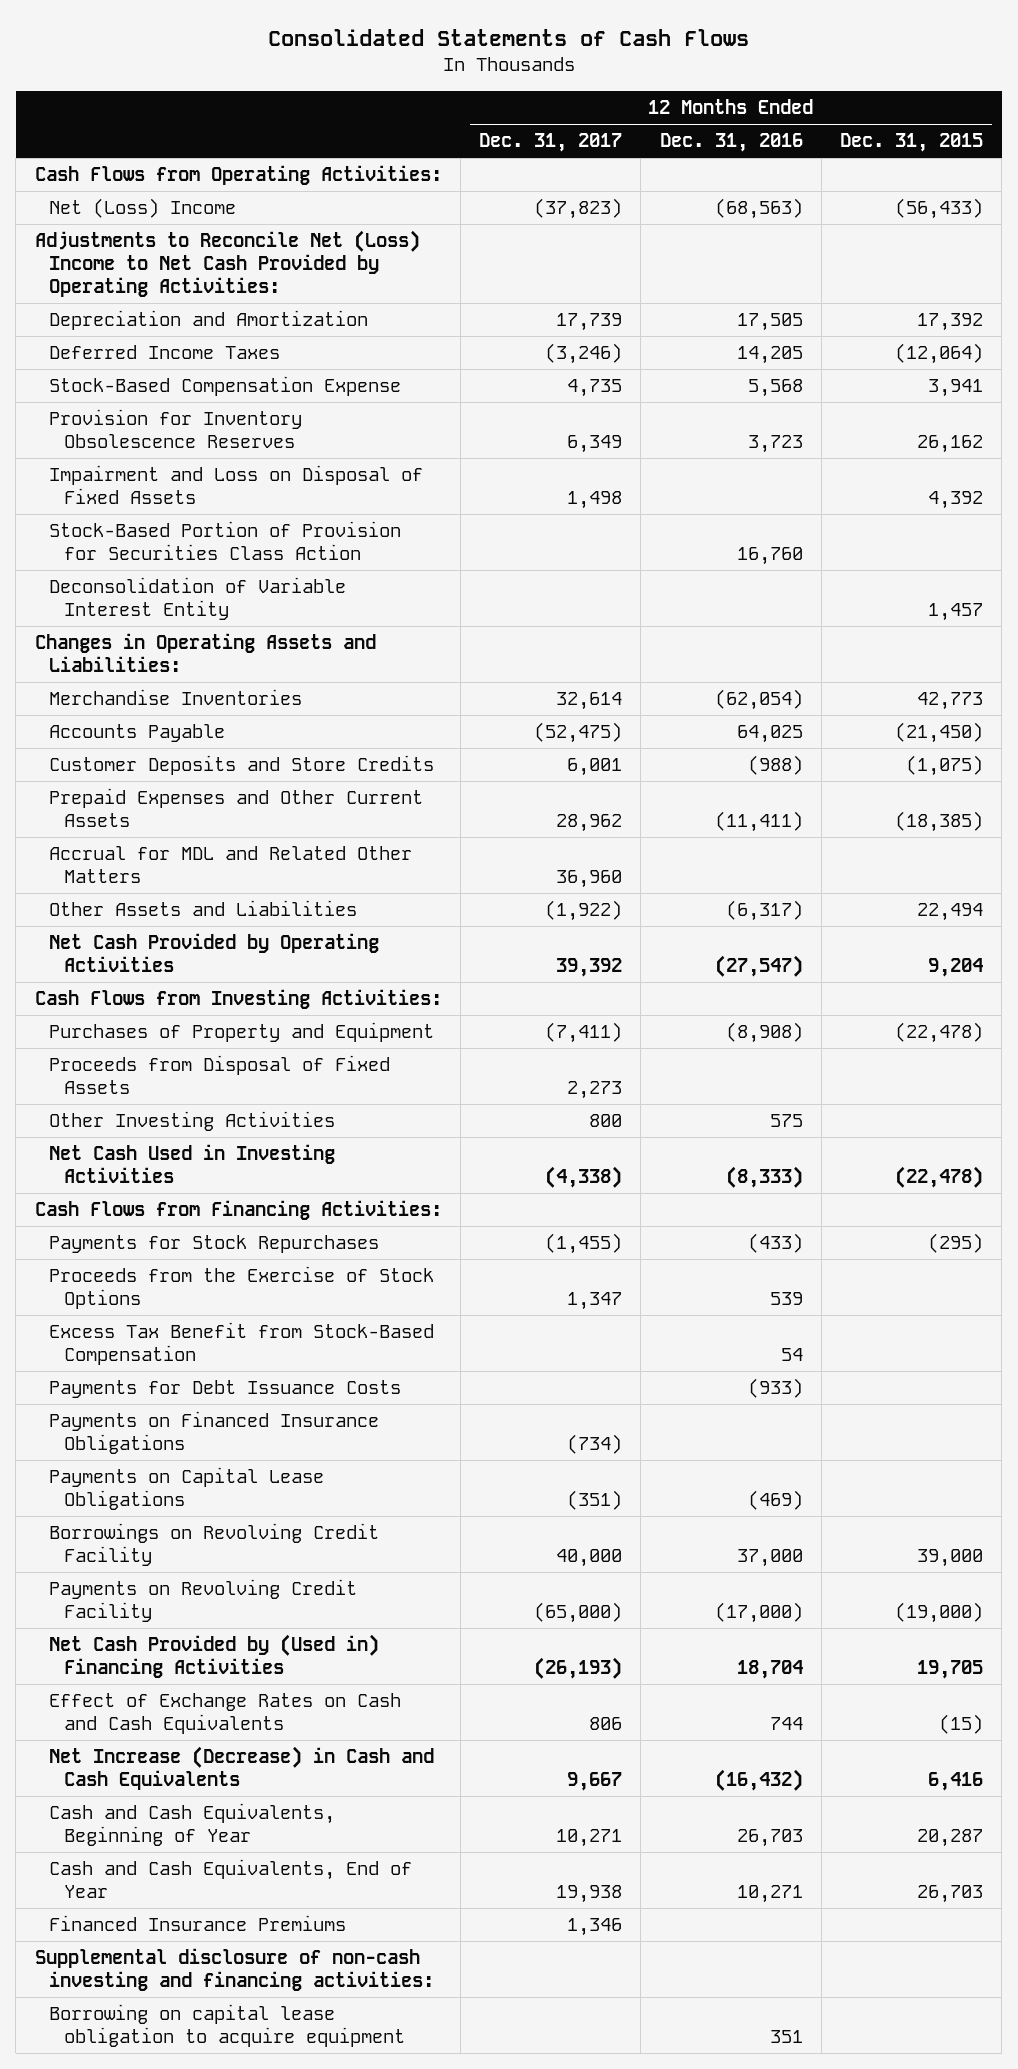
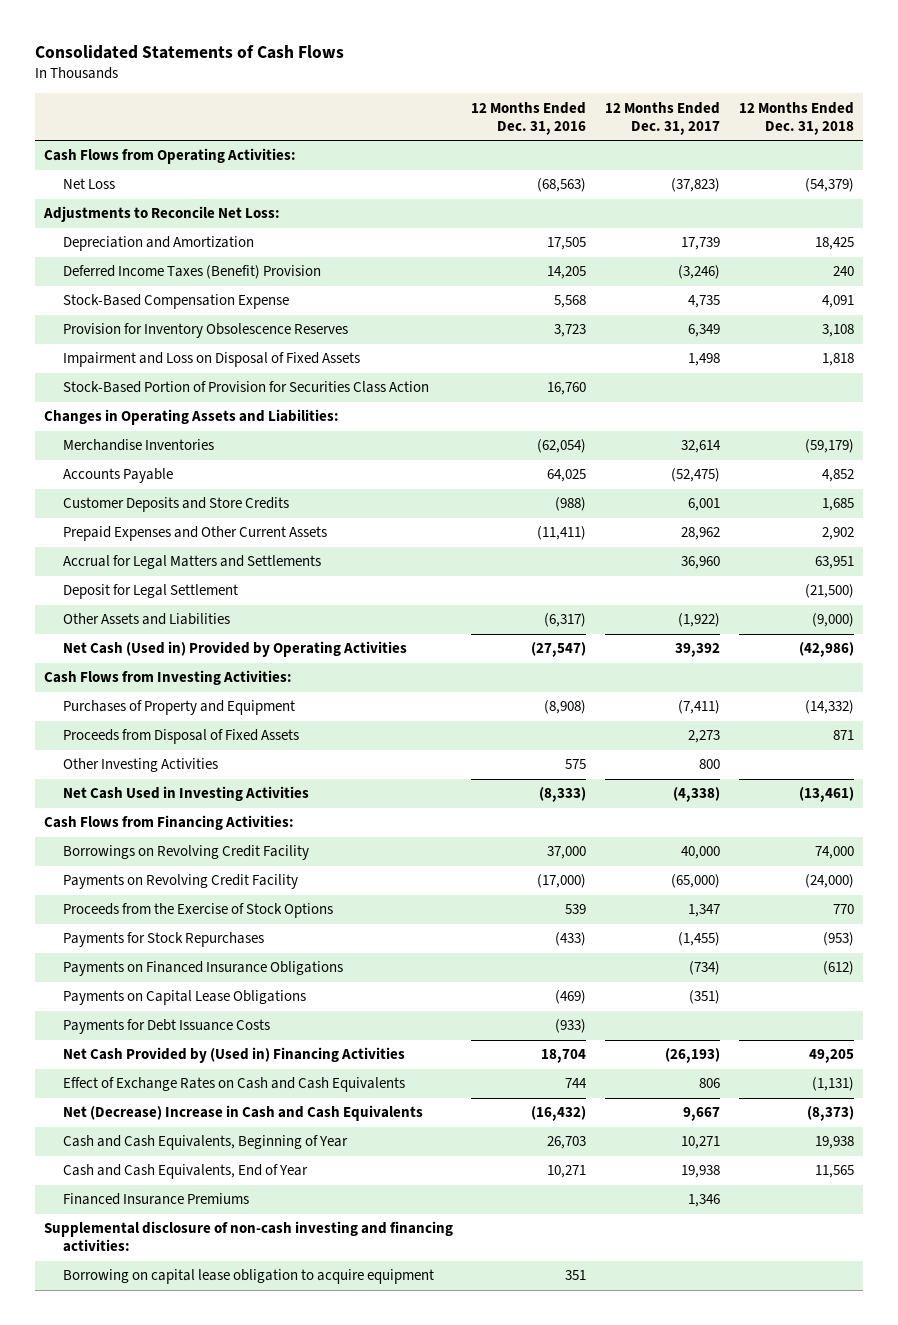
- | 12 Months Ended Dec. 31, 2017 | 12 Months Ended Dec. 31, 2016 | 12 Months Ended Dec. 31, 2015
+ | 12 Months Ended Dec. 31, 2016 | 12 Months Ended Dec. 31, 2017 | 12 Months Ended Dec. 31, 2018
- Net (Loss) Income | (37,823) | (68,563) | (56,433)
- Adjustments to Reconcile Net (Loss) Income to Net Cash Provided by Operating Activities:
+ Net Loss | (68,563) | (37,823) | (54,379)
+ Adjustments to Reconcile Net Loss:
- Deferred Income Taxes | (3,246) | 14,205 | (12,064)
+ Deferred Income Taxes (Benefit) Provision | 14,205 | (3,246) | 240
- Deconsolidation of Variable Interest Entity | | | 1,457
- Accrual for MDL and Related Other Matters | 36,960 | |
+ Accrual for Legal Matters and Settlements | | 36,960 | 63,951
+ Deposit for Legal Settlement | | | (21,500)
- Net Cash Provided by Operating Activities | 39,392 | (27,547) | 9,204
+ Net Cash (Used in) Provided by Operating Activities | (27,547) | 39,392 | (42,986)
moved up: Borrowings on Revolving Credit Facility | 37,000 | 40,000 | 74,000
moved up: Payments on Revolving Credit Facility | (17,000) | (65,000) | (24,000)
- Excess Tax Benefit from Stock-Based Compensation | | 54 |
moved down: Payments for Stock Repurchases | (433) | (1,455) | (953)
moved down: Payments for Debt Issuance Costs | (933) | |
- Net Increase (Decrease) in Cash and Cash Equivalents | 9,667 | (16,432) | 6,416
+ Net (Decrease) Increase in Cash and Cash Equivalents | (16,432) | 9,667 | (8,373)

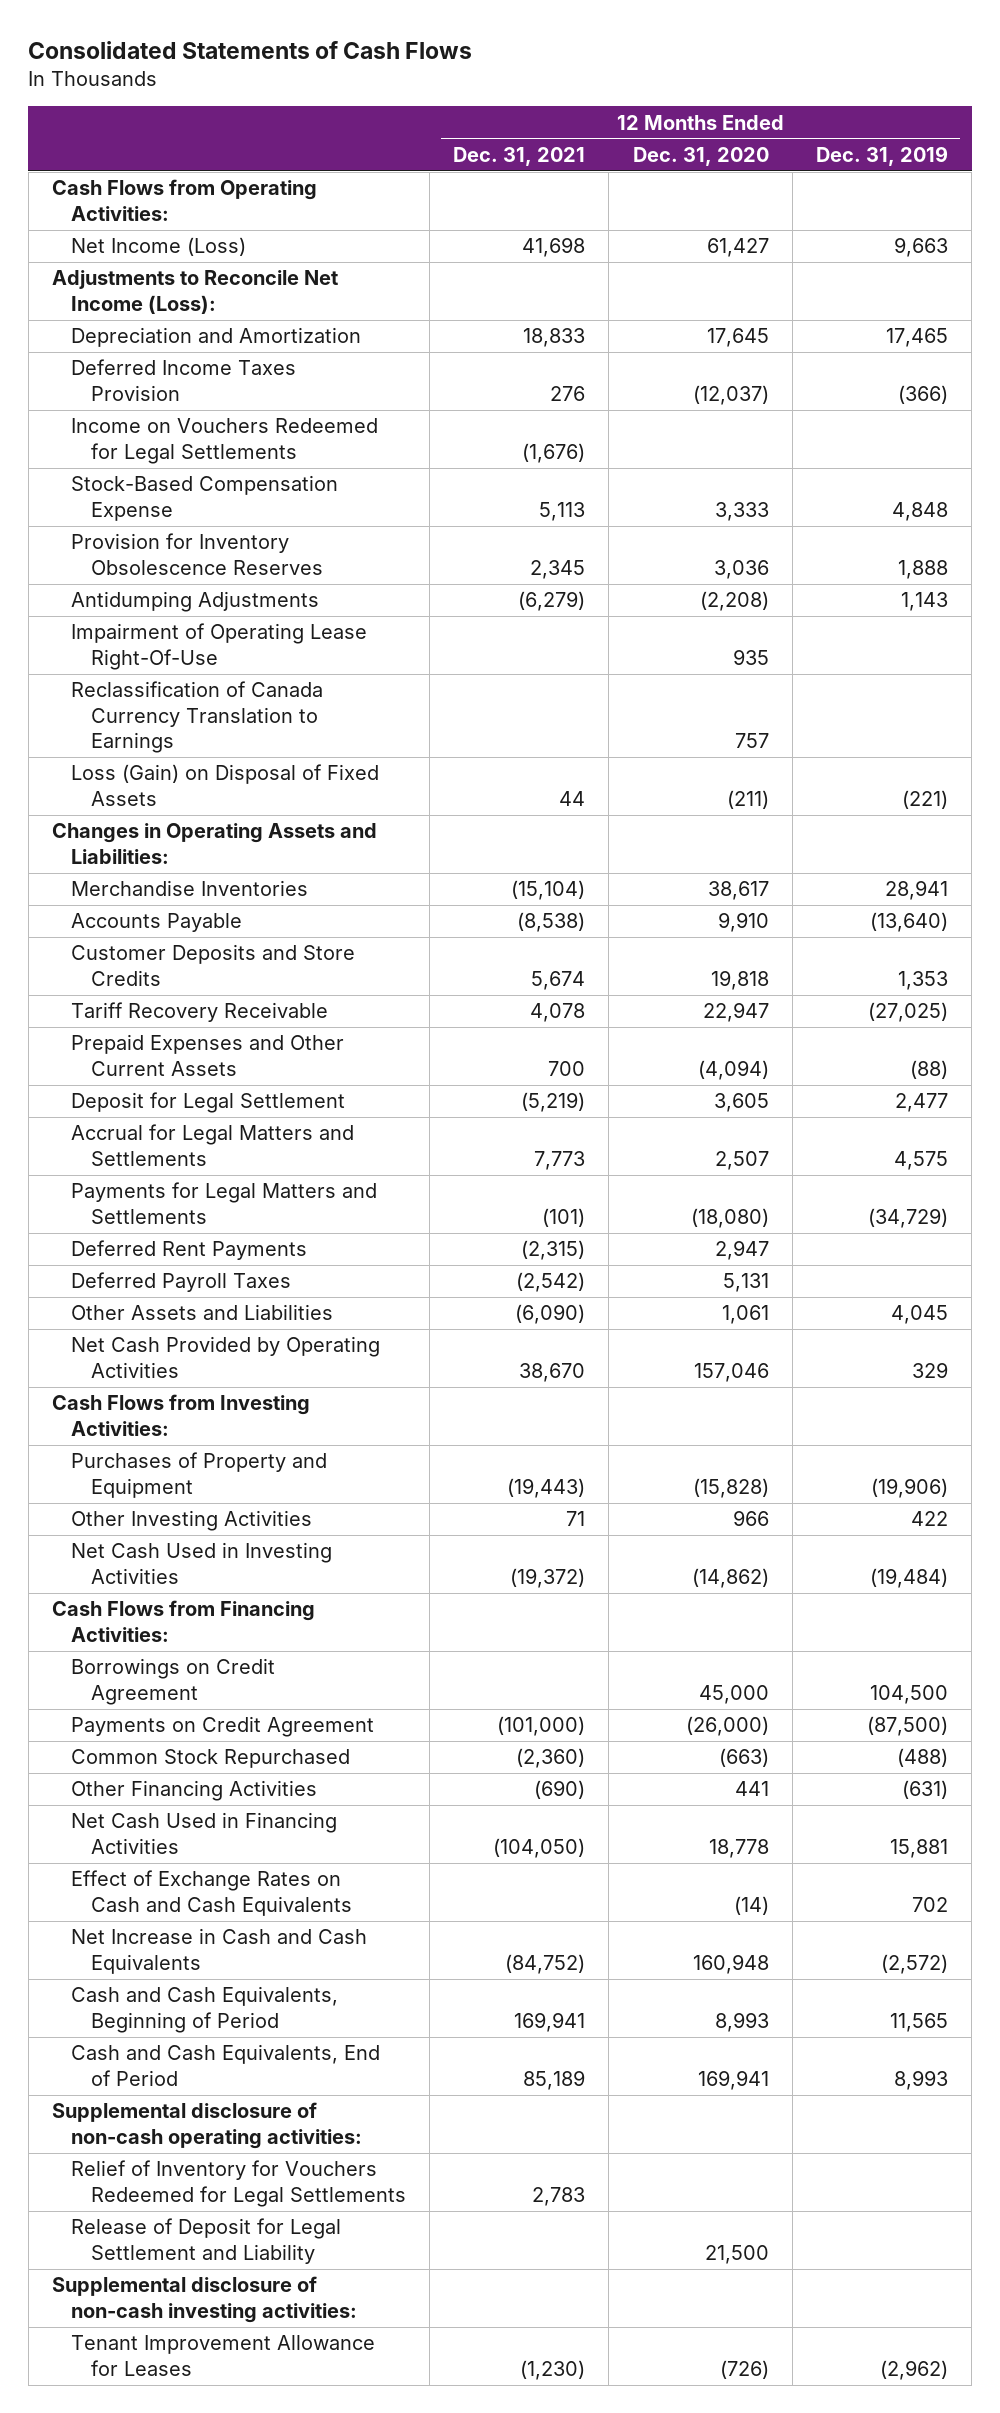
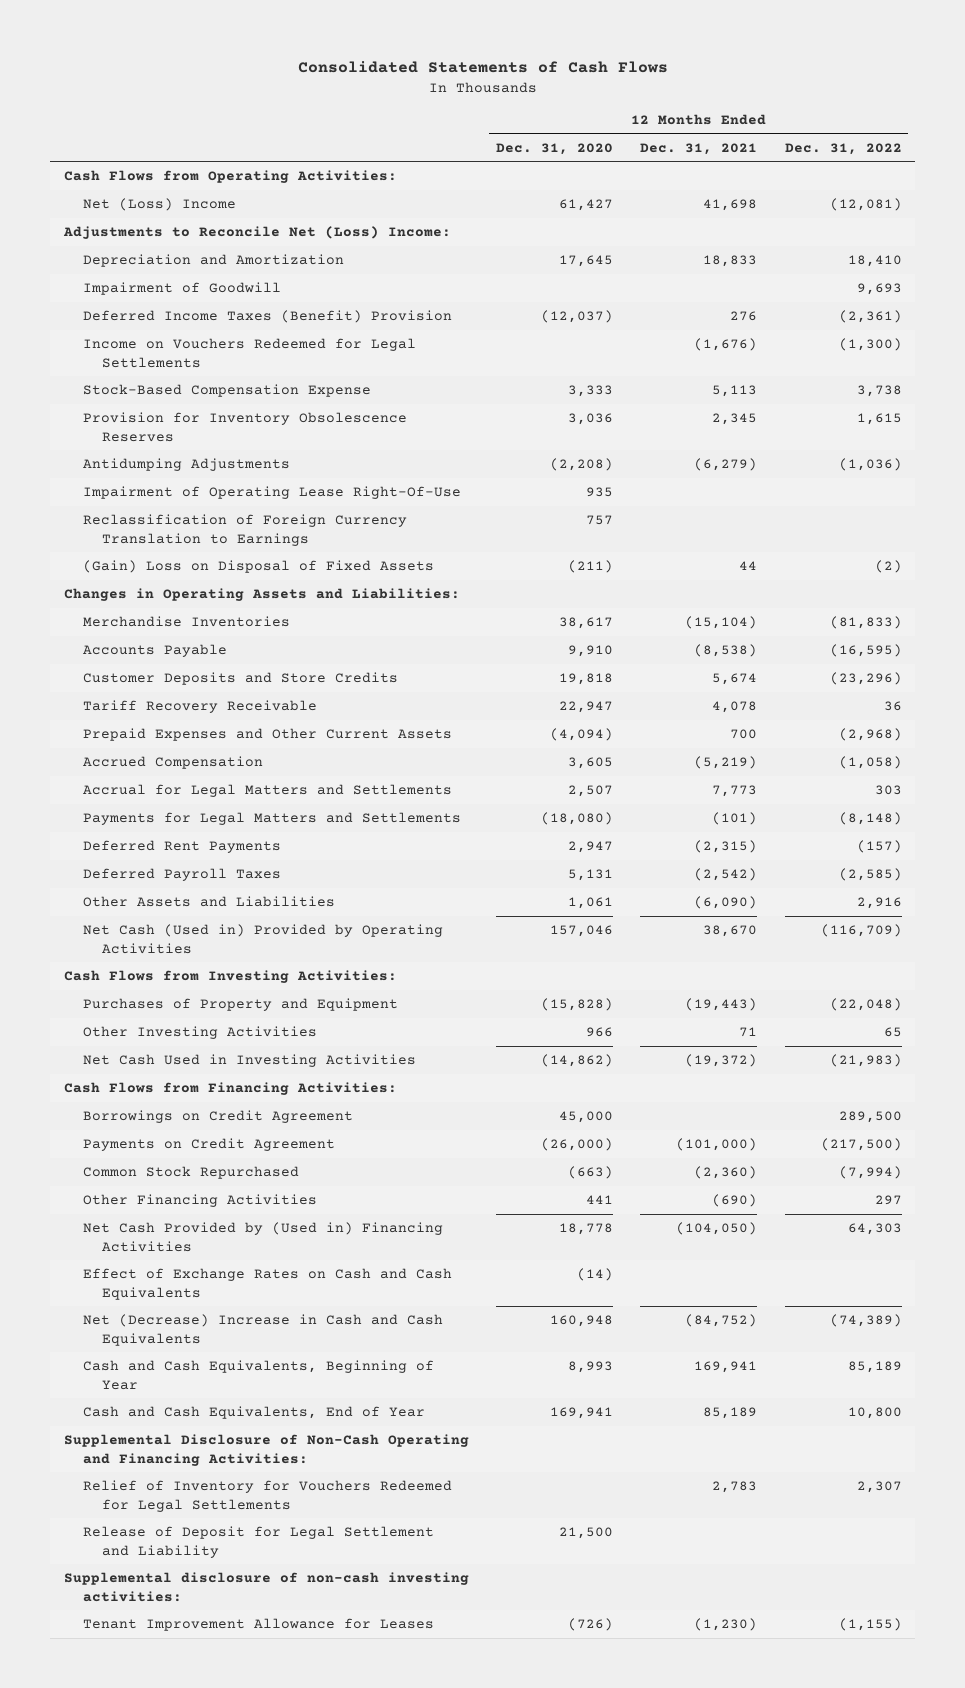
- | 12 Months Ended Dec. 31, 2021 | 12 Months Ended Dec. 31, 2020 | 12 Months Ended Dec. 31, 2019
+ | 12 Months Ended Dec. 31, 2020 | 12 Months Ended Dec. 31, 2021 | 12 Months Ended Dec. 31, 2022
- Net Income (Loss) | 41,698 | 61,427 | 9,663
- Adjustments to Reconcile Net Income (Loss):
+ Net (Loss) Income | 61,427 | 41,698 | (12,081)
+ Adjustments to Reconcile Net (Loss) Income:
- Deferred Income Taxes Provision | 276 | (12,037) | (366)
+ Impairment of Goodwill | | | 9,693
+ Deferred Income Taxes (Benefit) Provision | (12,037) | 276 | (2,361)
- Reclassification of Canada Currency Translation to Earnings | | 757 |
- Loss (Gain) on Disposal of Fixed Assets | 44 | (211) | (221)
+ Reclassification of Foreign Currency Translation to Earnings | 757 | |
+ (Gain) Loss on Disposal of Fixed Assets | (211) | 44 | (2)
- Deposit for Legal Settlement | (5,219) | 3,605 | 2,477
+ Accrued Compensation | 3,605 | (5,219) | (1,058)
- Net Cash Provided by Operating Activities | 38,670 | 157,046 | 329
+ Net Cash (Used in) Provided by Operating Activities | 157,046 | 38,670 | (116,709)
- Net Cash Used in Financing Activities | (104,050) | 18,778 | 15,881
+ Net Cash Provided by (Used in) Financing Activities | 18,778 | (104,050) | 64,303
- Net Increase in Cash and Cash Equivalents | (84,752) | 160,948 | (2,572)
- Cash and Cash Equivalents, Beginning of Period | 169,941 | 8,993 | 11,565
- Cash and Cash Equivalents, End of Period | 85,189 | 169,941 | 8,993
- Supplemental disclosure of non-cash operating activities:
+ Net (Decrease) Increase in Cash and Cash Equivalents | 160,948 | (84,752) | (74,389)
+ Cash and Cash Equivalents, Beginning of Year | 8,993 | 169,941 | 85,189
+ Cash and Cash Equivalents, End of Year | 169,941 | 85,189 | 10,800
+ Supplemental Disclosure of Non-Cash Operating and Financing Activities:

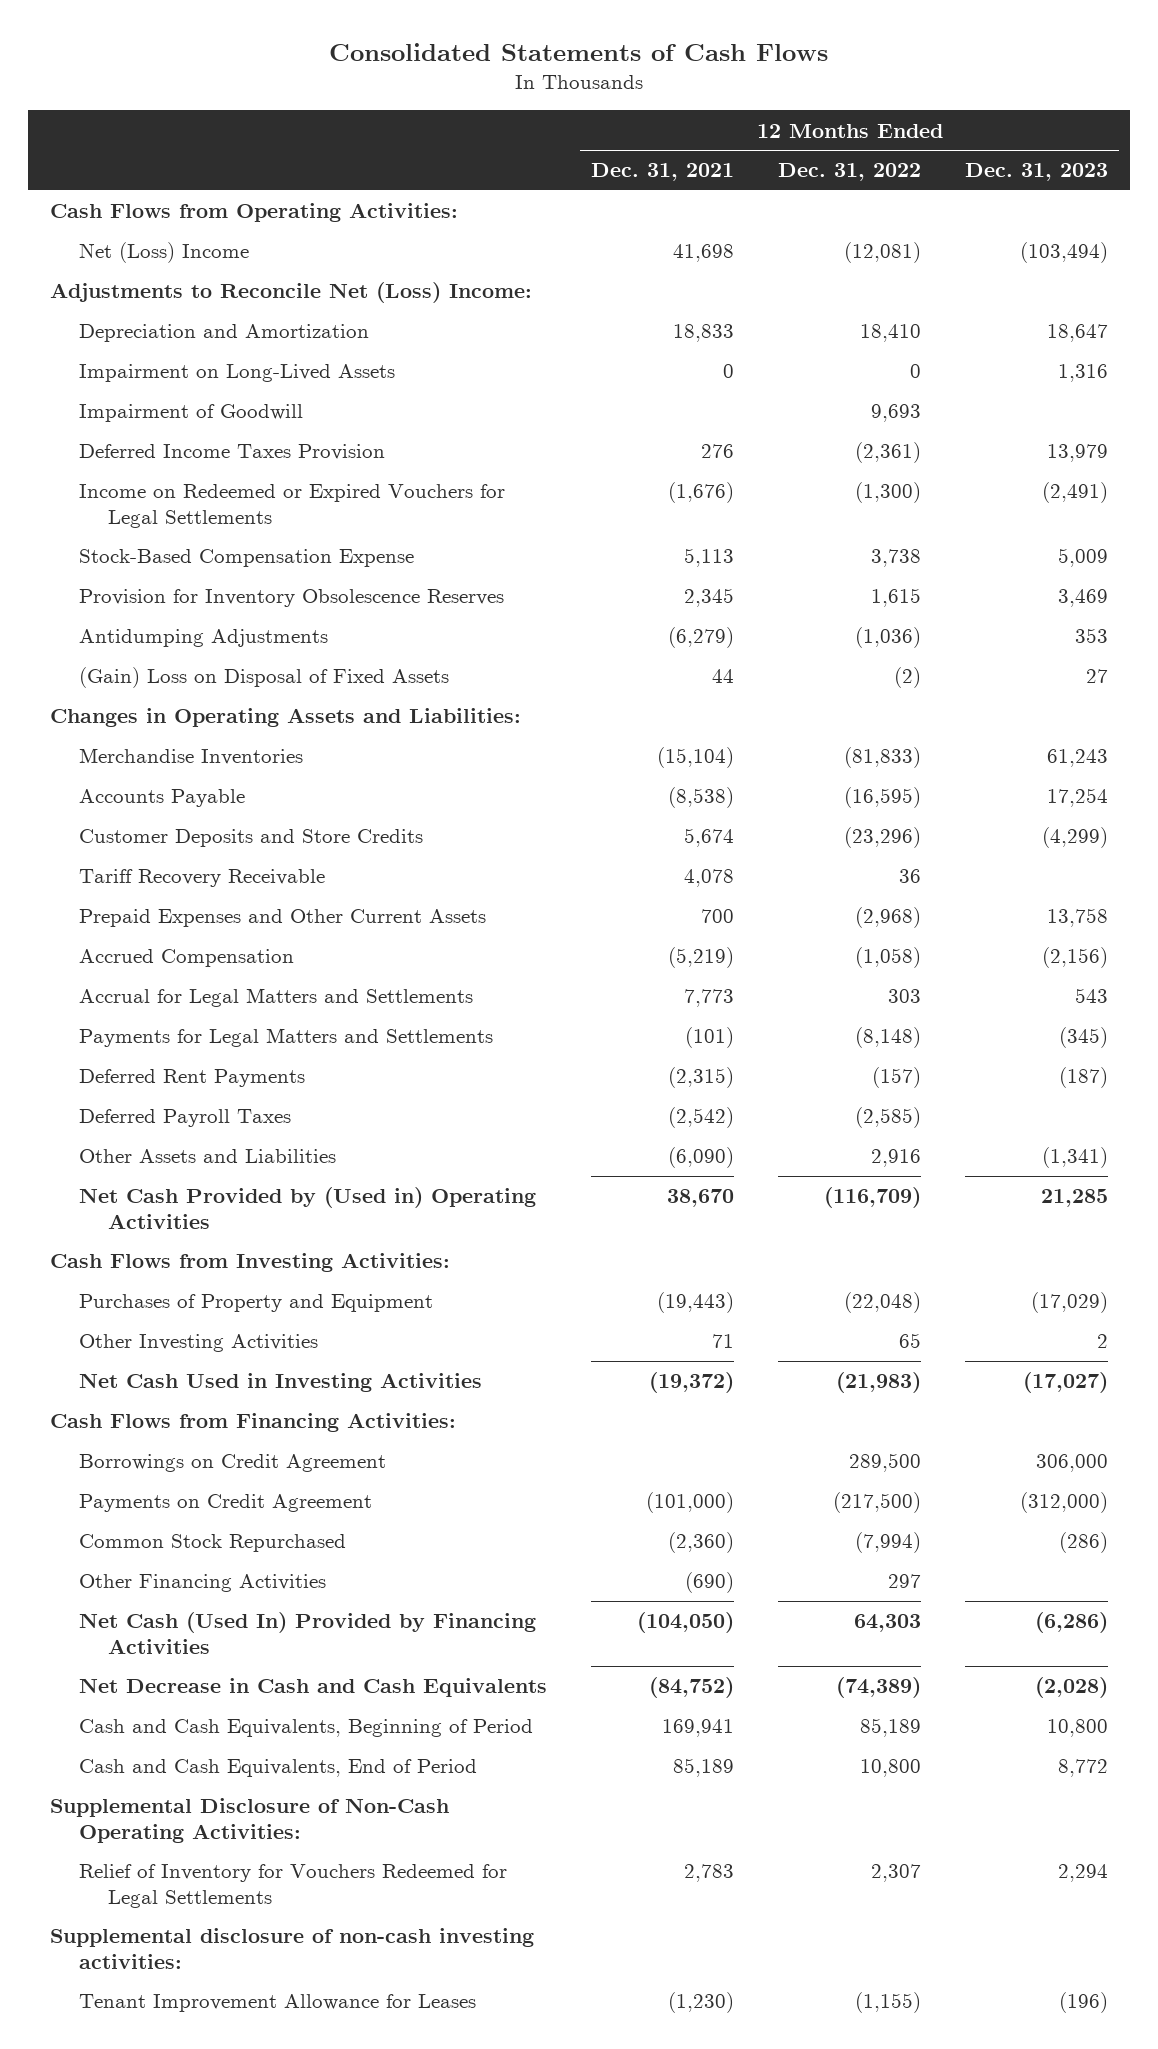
- | 12 Months Ended Dec. 31, 2020 | 12 Months Ended Dec. 31, 2021 | 12 Months Ended Dec. 31, 2022
+ | 12 Months Ended Dec. 31, 2021 | 12 Months Ended Dec. 31, 2022 | 12 Months Ended Dec. 31, 2023
+ Impairment on Long-Lived Assets | 0 | 0 | 1,316
- Deferred Income Taxes (Benefit) Provision | (12,037) | 276 | (2,361)
- Income on Vouchers Redeemed for Legal Settlements | | (1,676) | (1,300)
+ Deferred Income Taxes Provision | 276 | (2,361) | 13,979
+ Income on Redeemed or Expired Vouchers for Legal Settlements | (1,676) | (1,300) | (2,491)
- Impairment of Operating Lease Right-Of-Use | 935 | |
- Reclassification of Foreign Currency Translation to Earnings | 757 | |
- Net Cash (Used in) Provided by Operating Activities | 157,046 | 38,670 | (116,709)
+ Net Cash Provided by (Used in) Operating Activities | 38,670 | (116,709) | 21,285
- Net Cash Provided by (Used in) Financing Activities | 18,778 | (104,050) | 64,303
- Effect of Exchange Rates on Cash and Cash Equivalents | (14) | |
- Net (Decrease) Increase in Cash and Cash Equivalents | 160,948 | (84,752) | (74,389)
- Cash and Cash Equivalents, Beginning of Year | 8,993 | 169,941 | 85,189
- Cash and Cash Equivalents, End of Year | 169,941 | 85,189 | 10,800
- Supplemental Disclosure of Non-Cash Operating and Financing Activities:
+ Net Cash (Used In) Provided by Financing Activities | (104,050) | 64,303 | (6,286)
+ Net Decrease in Cash and Cash Equivalents | (84,752) | (74,389) | (2,028)
+ Cash and Cash Equivalents, Beginning of Period | 169,941 | 85,189 | 10,800
+ Cash and Cash Equivalents, End of Period | 85,189 | 10,800 | 8,772
+ Supplemental Disclosure of Non-Cash Operating Activities:
- Release of Deposit for Legal Settlement and Liability | 21,500 | |

